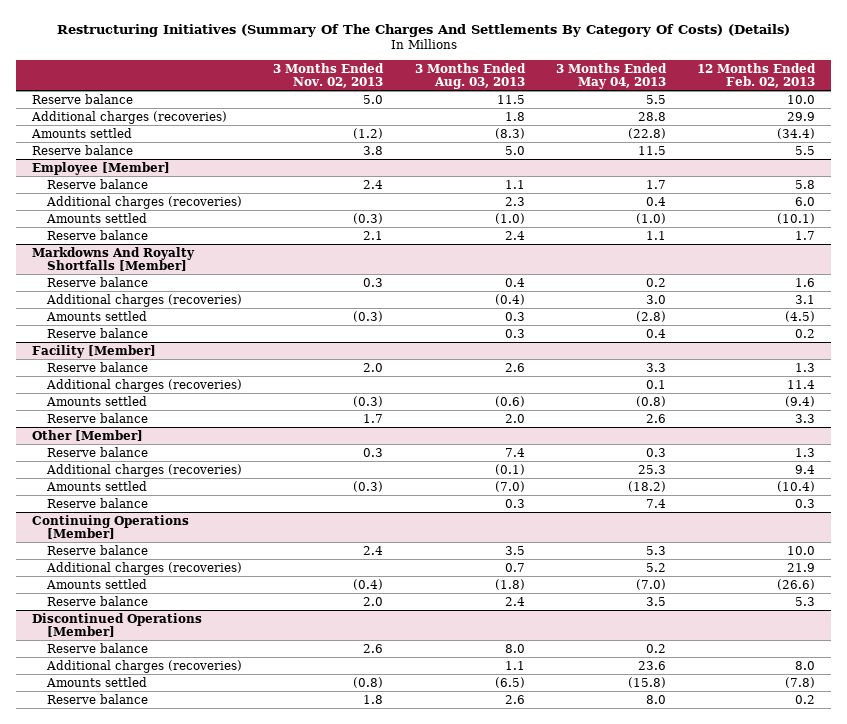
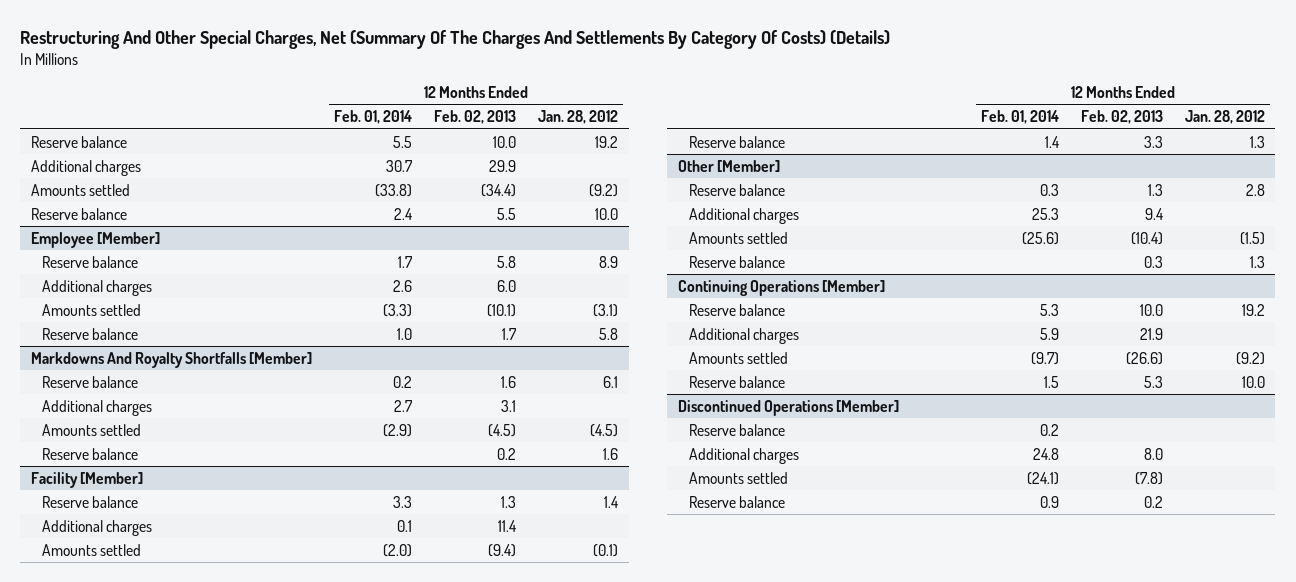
- Restructuring Initiatives (Summary Of The Charges And Settlements By Category Of Costs) (Details)
+ Restructuring And Other Special Charges, Net (Summary Of The Charges And Settlements By Category Of Costs) (Details)
- | 3 Months Ended Nov. 02, 2013 | 3 Months Ended Aug. 03, 2013 | 3 Months Ended May 04, 2013 | 12 Months Ended Feb. 02, 2013
+ | 12 Months Ended Feb. 01, 2014 | 12 Months Ended Feb. 02, 2013 | 12 Months Ended Jan. 28, 2012
- Additional charges (recoveries) | | 1.8 | 28.8 | 29.9
+ Additional charges | 30.7 | 29.9 |
@ Employee [Member]
- Additional charges (recoveries) | | 2.3 | 0.4 | 6.0
+ Additional charges | 2.6 | 6.0 |
@ Markdowns And Royalty Shortfalls [Member]
- Additional charges (recoveries) | | (0.4) | 3.0 | 3.1
+ Additional charges | 2.7 | 3.1 |
@ Facility [Member]
- Additional charges (recoveries) | | | 0.1 | 11.4
+ Additional charges | 0.1 | 11.4 |
@ Other [Member]
- Additional charges (recoveries) | | (0.1) | 25.3 | 9.4
+ Additional charges | 25.3 | 9.4 |
@ Continuing Operations [Member]
- Additional charges (recoveries) | | 0.7 | 5.2 | 21.9
+ Additional charges | 5.9 | 21.9 |
@ Discontinued Operations [Member]
- Additional charges (recoveries) | | 1.1 | 23.6 | 8.0
+ Additional charges | 24.8 | 8.0 |

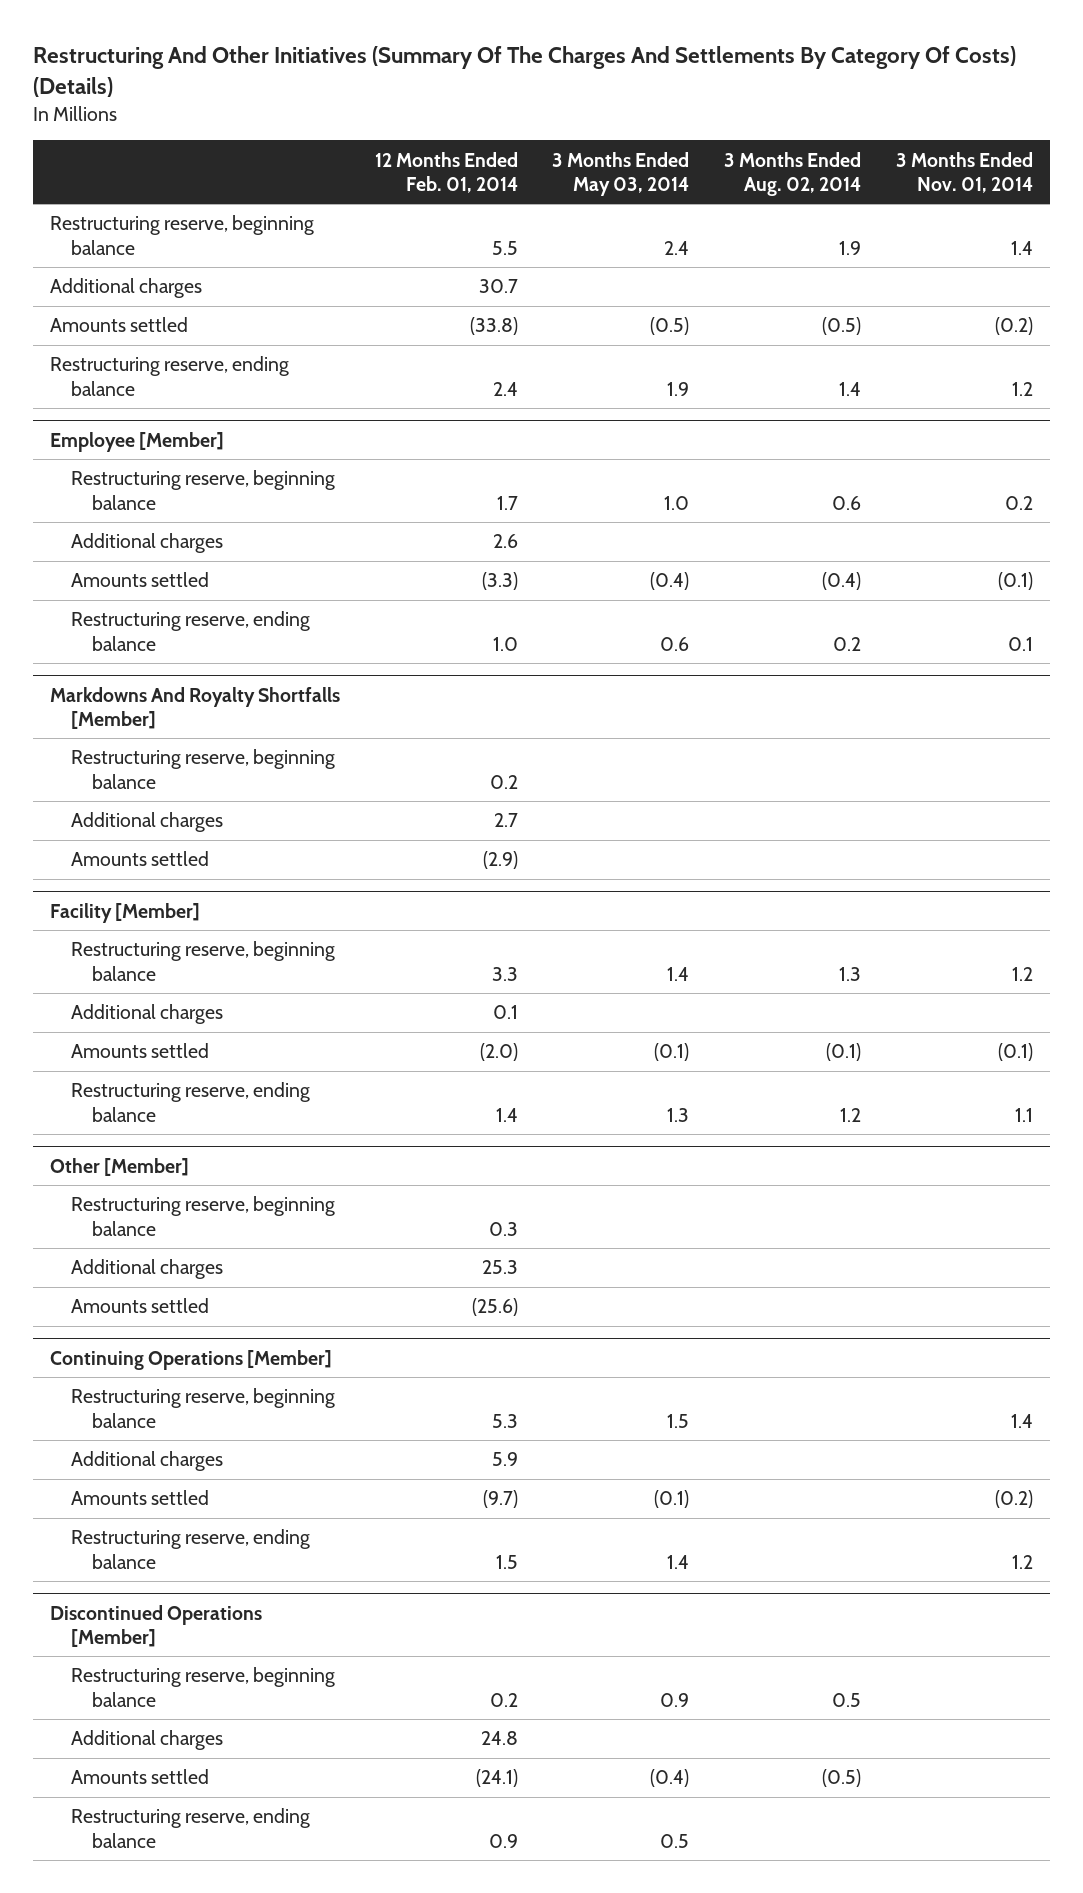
- Restructuring And Other Special Charges, Net (Summary Of The Charges And Settlements By Category Of Costs) (Details)
+ Restructuring And Other Initiatives (Summary Of The Charges And Settlements By Category Of Costs) (Details)
- | 12 Months Ended Feb. 01, 2014 | 12 Months Ended Feb. 02, 2013 | 12 Months Ended Jan. 28, 2012
+ | 12 Months Ended Feb. 01, 2014 | 3 Months Ended May 03, 2014 | 3 Months Ended Aug. 02, 2014 | 3 Months Ended Nov. 01, 2014
- Reserve balance | 5.5 | 10.0 | 19.2
+ Restructuring reserve, beginning balance | 5.5 | 2.4 | 1.9 | 1.4
- Reserve balance | 2.4 | 5.5 | 10.0
+ Restructuring reserve, ending balance | 2.4 | 1.9 | 1.4 | 1.2
@ Employee [Member]
- Reserve balance | 1.7 | 5.8 | 8.9
+ Restructuring reserve, beginning balance | 1.7 | 1.0 | 0.6 | 0.2
- Reserve balance | 1.0 | 1.7 | 5.8
+ Restructuring reserve, ending balance | 1.0 | 0.6 | 0.2 | 0.1
@ Markdowns And Royalty Shortfalls [Member]
- Reserve balance | 0.2 | 1.6 | 6.1
+ Restructuring reserve, beginning balance | 0.2 | | |
- Reserve balance | | 0.2 | 1.6
@ Facility [Member]
- Reserve balance | 3.3 | 1.3 | 1.4
+ Restructuring reserve, beginning balance | 3.3 | 1.4 | 1.3 | 1.2
- Reserve balance | 1.4 | 3.3 | 1.3
+ Restructuring reserve, ending balance | 1.4 | 1.3 | 1.2 | 1.1
@ Other [Member]
- Reserve balance | 0.3 | 1.3 | 2.8
+ Restructuring reserve, beginning balance | 0.3 | | |
- Reserve balance | | 0.3 | 1.3
@ Continuing Operations [Member]
- Reserve balance | 5.3 | 10.0 | 19.2
+ Restructuring reserve, beginning balance | 5.3 | 1.5 | | 1.4
- Reserve balance | 1.5 | 5.3 | 10.0
+ Restructuring reserve, ending balance | 1.5 | 1.4 | | 1.2
@ Discontinued Operations [Member]
- Reserve balance | 0.2 | |
+ Restructuring reserve, beginning balance | 0.2 | 0.9 | 0.5 |
- Reserve balance | 0.9 | 0.2 |
+ Restructuring reserve, ending balance | 0.9 | 0.5 | |

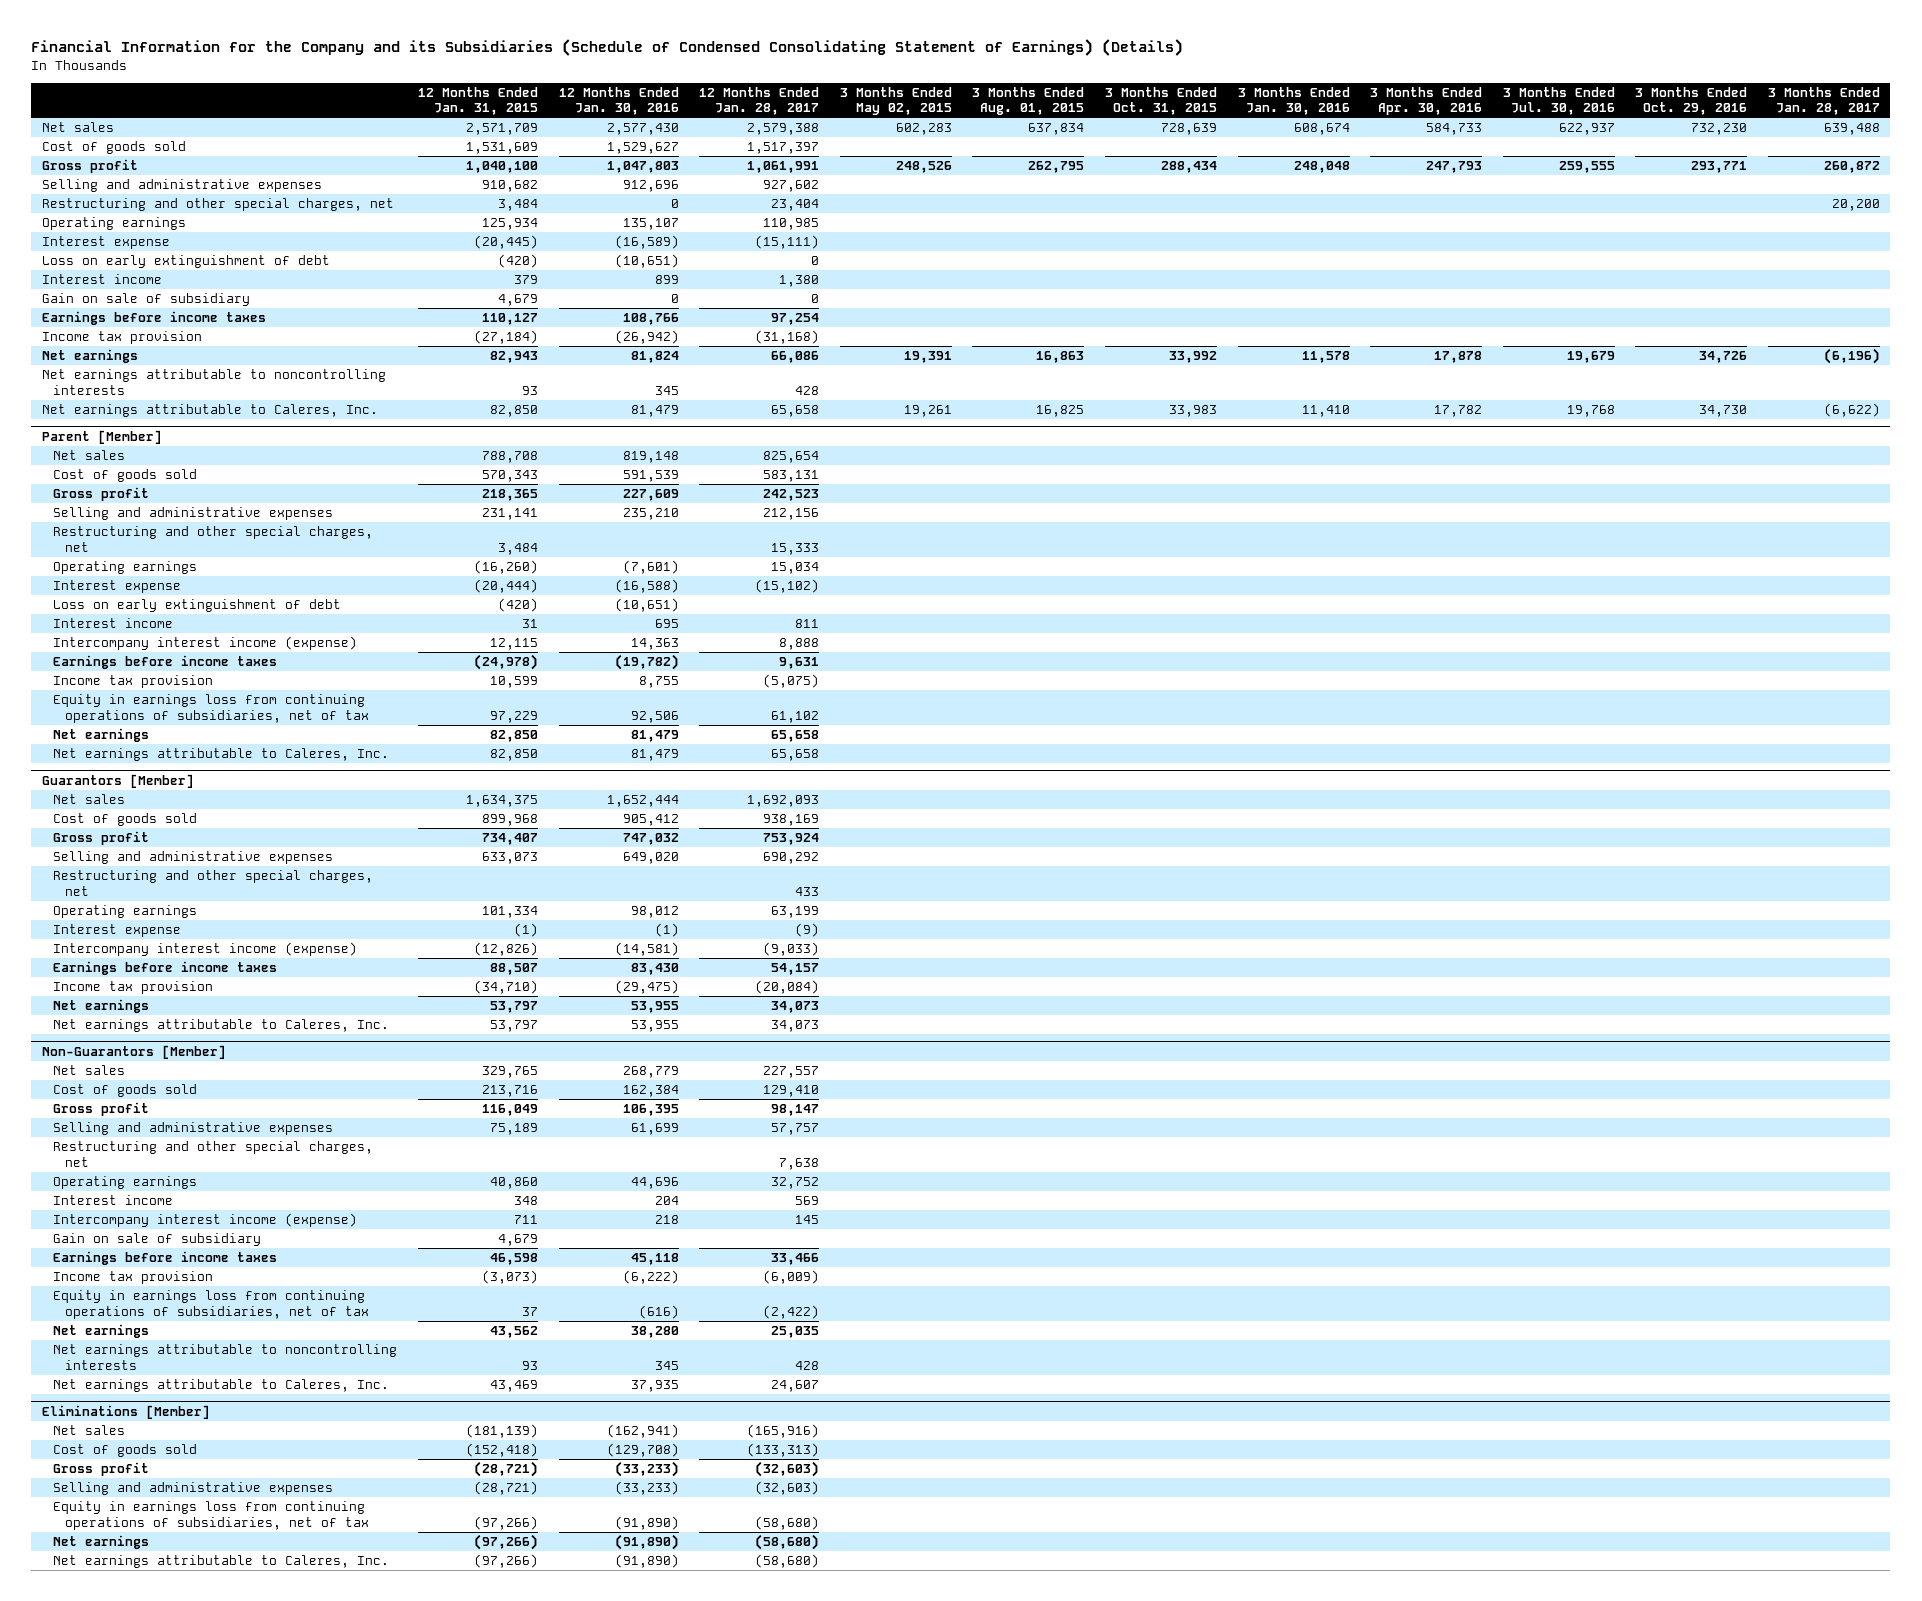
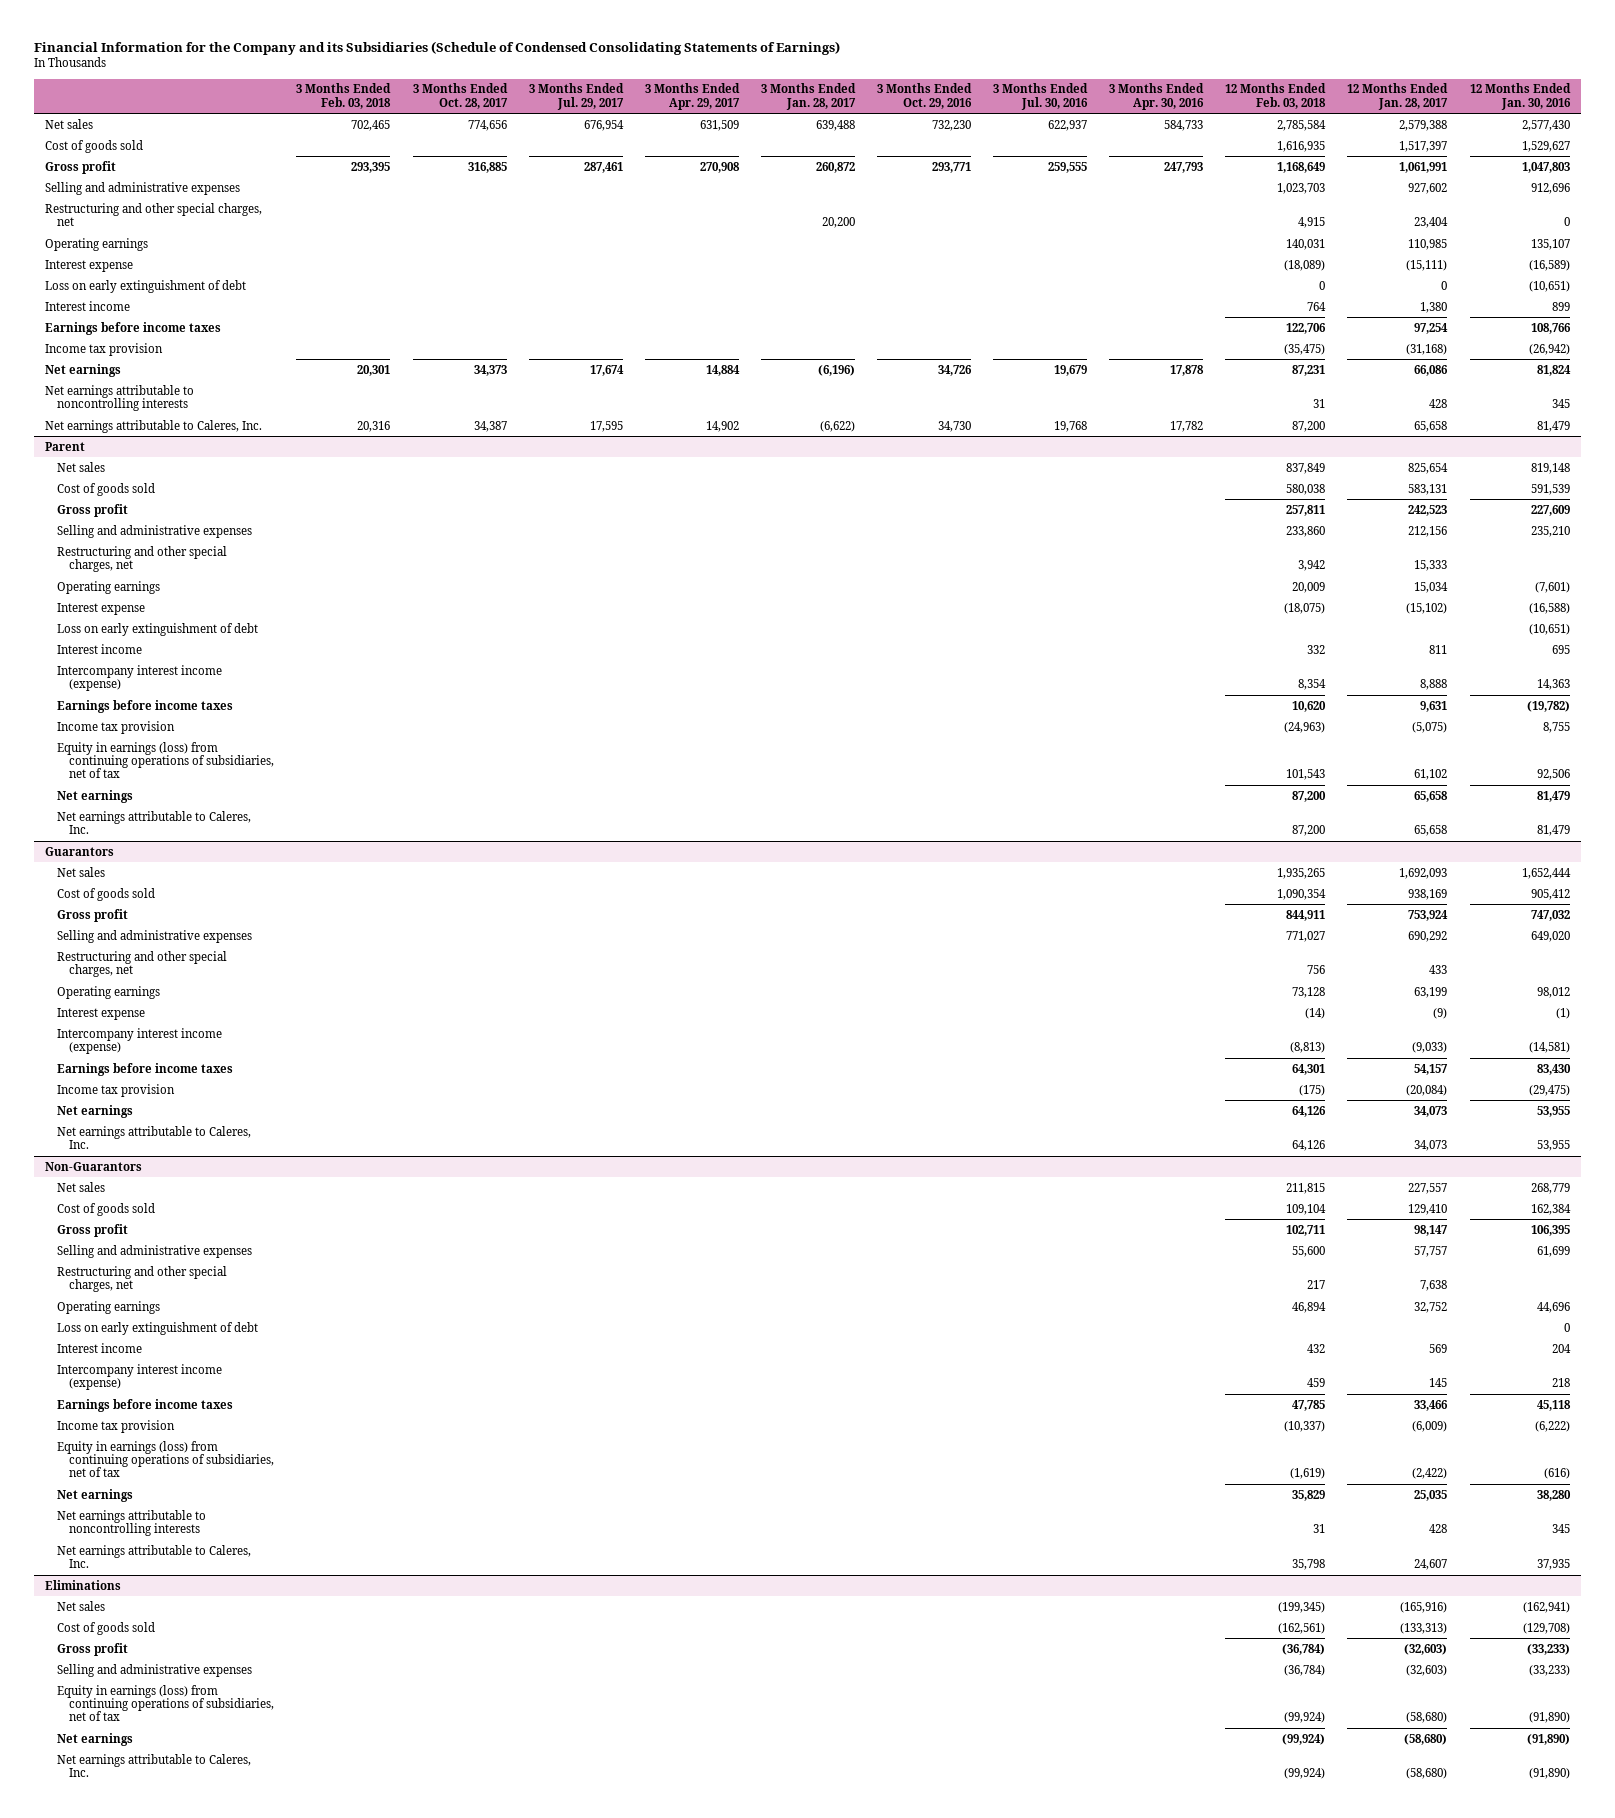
- Financial Information for the Company and its Subsidiaries (Schedule of Condensed Consolidating Statement of Earnings) (Details)
+ Financial Information for the Company and its Subsidiaries (Schedule of Condensed Consolidating Statements of Earnings)
- | 12 Months Ended Jan. 31, 2015 | 12 Months Ended Jan. 30, 2016 | 12 Months Ended Jan. 28, 2017 | 3 Months Ended May 02, 2015 | 3 Months Ended Aug. 01, 2015 | 3 Months Ended Oct. 31, 2015 | 3 Months Ended Jan. 30, 2016 | 3 Months Ended Apr. 30, 2016 | 3 Months Ended Jul. 30, 2016 | 3 Months Ended Oct. 29, 2016 | 3 Months Ended Jan. 28, 2017
+ | 3 Months Ended Feb. 03, 2018 | 3 Months Ended Oct. 28, 2017 | 3 Months Ended Jul. 29, 2017 | 3 Months Ended Apr. 29, 2017 | 3 Months Ended Jan. 28, 2017 | 3 Months Ended Oct. 29, 2016 | 3 Months Ended Jul. 30, 2016 | 3 Months Ended Apr. 30, 2016 | 12 Months Ended Feb. 03, 2018 | 12 Months Ended Jan. 28, 2017 | 12 Months Ended Jan. 30, 2016
- Gain on sale of subsidiary | 4,679 | 0 | 0 | | | | | | | |
- Parent [Member]
+ Parent
- Equity in earnings loss from continuing operations of subsidiaries, net of tax | 97,229 | 92,506 | 61,102 | | | | | | | |
+ Equity in earnings (loss) from continuing operations of subsidiaries, net of tax | | | | | | | | | 101,543 | 61,102 | 92,506
- Guarantors [Member]
+ Guarantors
- Non-Guarantors [Member]
+ Non-Guarantors
+ Loss on early extinguishment of debt | | | | | | | | | | | 0
- Gain on sale of subsidiary | 4,679 | | | | | | | | | |
- Equity in earnings loss from continuing operations of subsidiaries, net of tax | 37 | (616) | (2,422) | | | | | | | |
+ Equity in earnings (loss) from continuing operations of subsidiaries, net of tax | | | | | | | | | (1,619) | (2,422) | (616)
- Eliminations [Member]
+ Eliminations
- Equity in earnings loss from continuing operations of subsidiaries, net of tax | (97,266) | (91,890) | (58,680) | | | | | | | |
+ Equity in earnings (loss) from continuing operations of subsidiaries, net of tax | | | | | | | | | (99,924) | (58,680) | (91,890)

